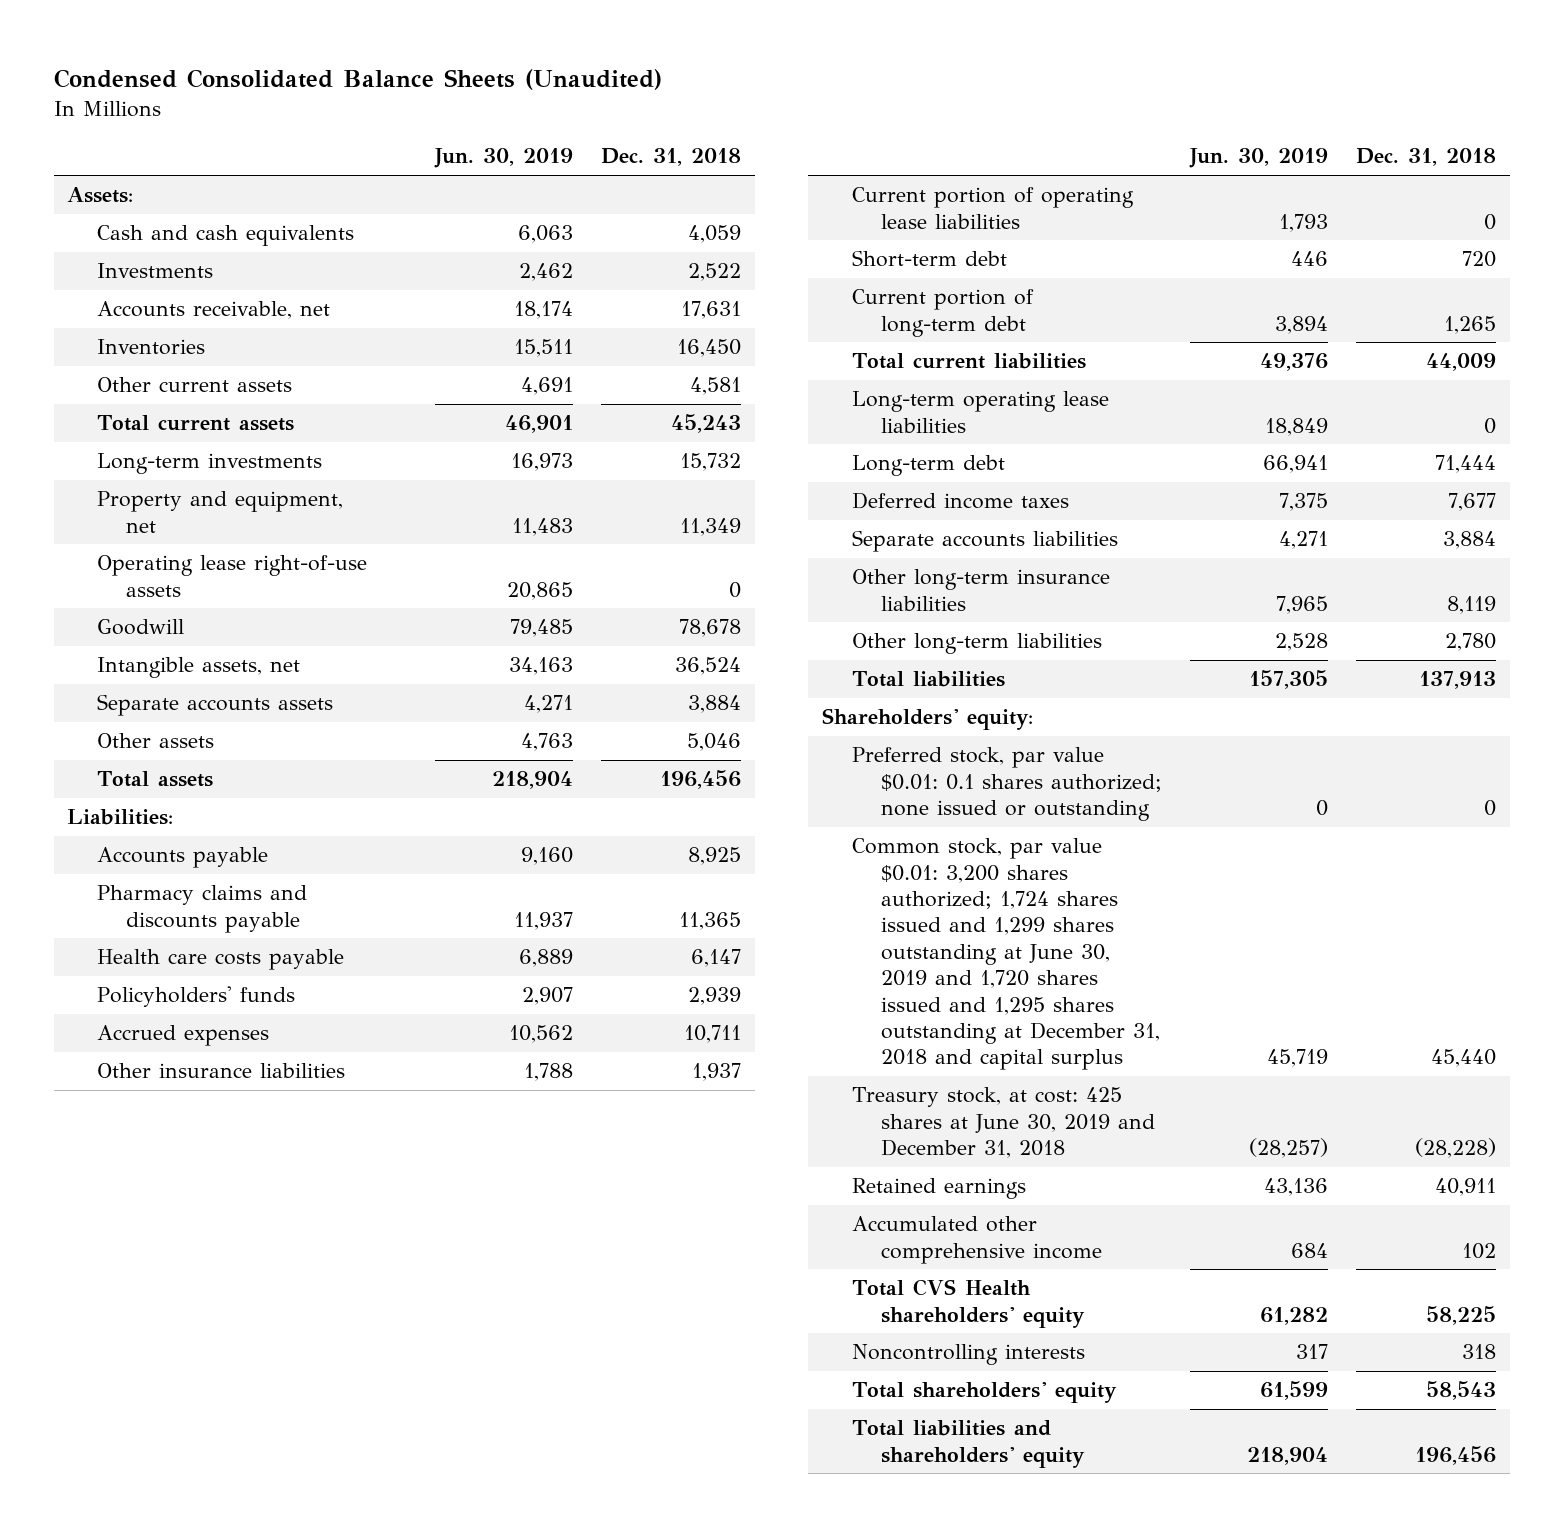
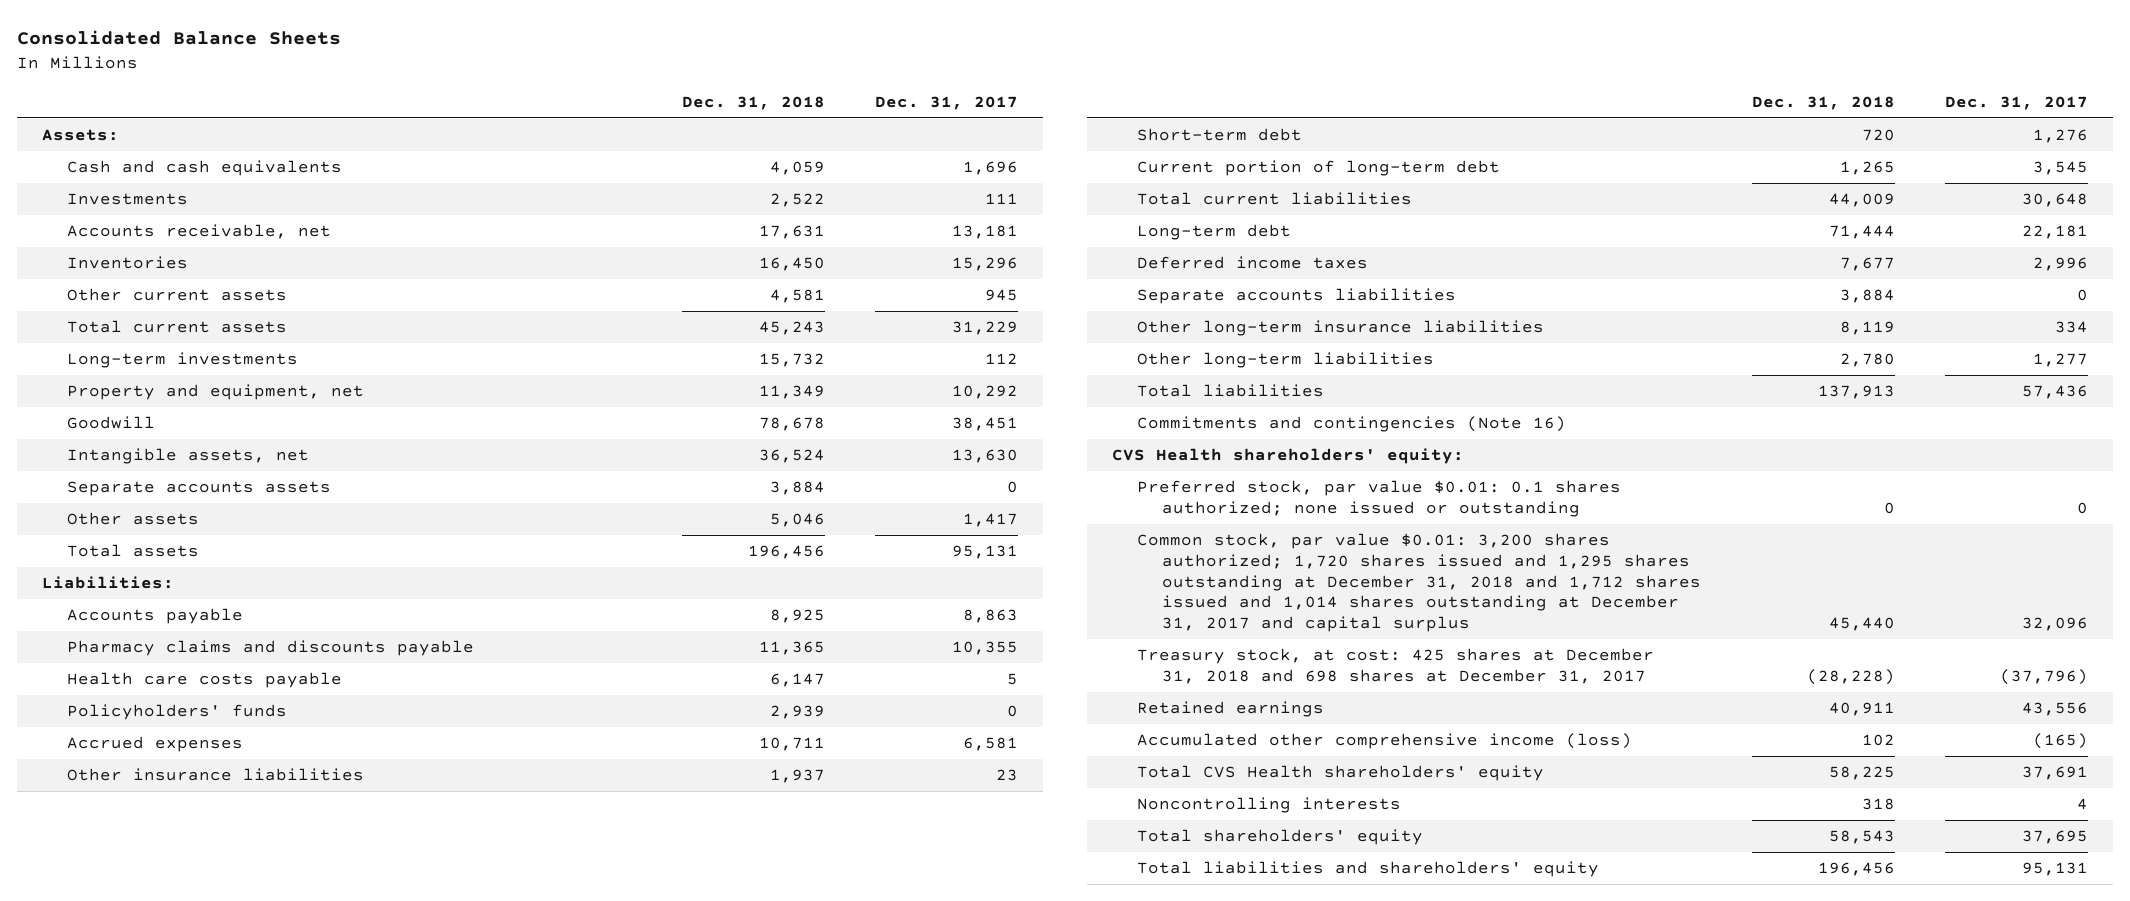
- Condensed Consolidated Balance Sheets (Unaudited)
+ Consolidated Balance Sheets
- | Jun. 30, 2019 | Dec. 31, 2018
+ | Dec. 31, 2018 | Dec. 31, 2017
- Operating lease right-of-use assets | 20,865 | 0
- Current portion of operating lease liabilities | 1,793 | 0
- Long-term operating lease liabilities | 18,849 | 0
- Shareholders' equity:
+ Commitments and contingencies (Note 16)
+ CVS Health shareholders' equity:
- Common stock, par value $0.01: 3,200 shares authorized; 1,724 shares issued and 1,299 shares outstanding at June 30, 2019 and 1,720 shares issued and 1,295 shares outstanding at December 31, 2018 and capital surplus | 45,719 | 45,440
- Treasury stock, at cost: 425 shares at June 30, 2019 and December 31, 2018 | (28,257) | (28,228)
+ Common stock, par value $0.01: 3,200 shares authorized; 1,720 shares issued and 1,295 shares outstanding at December 31, 2018 and 1,712 shares issued and 1,014 shares outstanding at December 31, 2017 and capital surplus | 45,440 | 32,096
+ Treasury stock, at cost: 425 shares at December 31, 2018 and 698 shares at December 31, 2017 | (28,228) | (37,796)
- Accumulated other comprehensive income | 684 | 102
+ Accumulated other comprehensive income (loss) | 102 | (165)

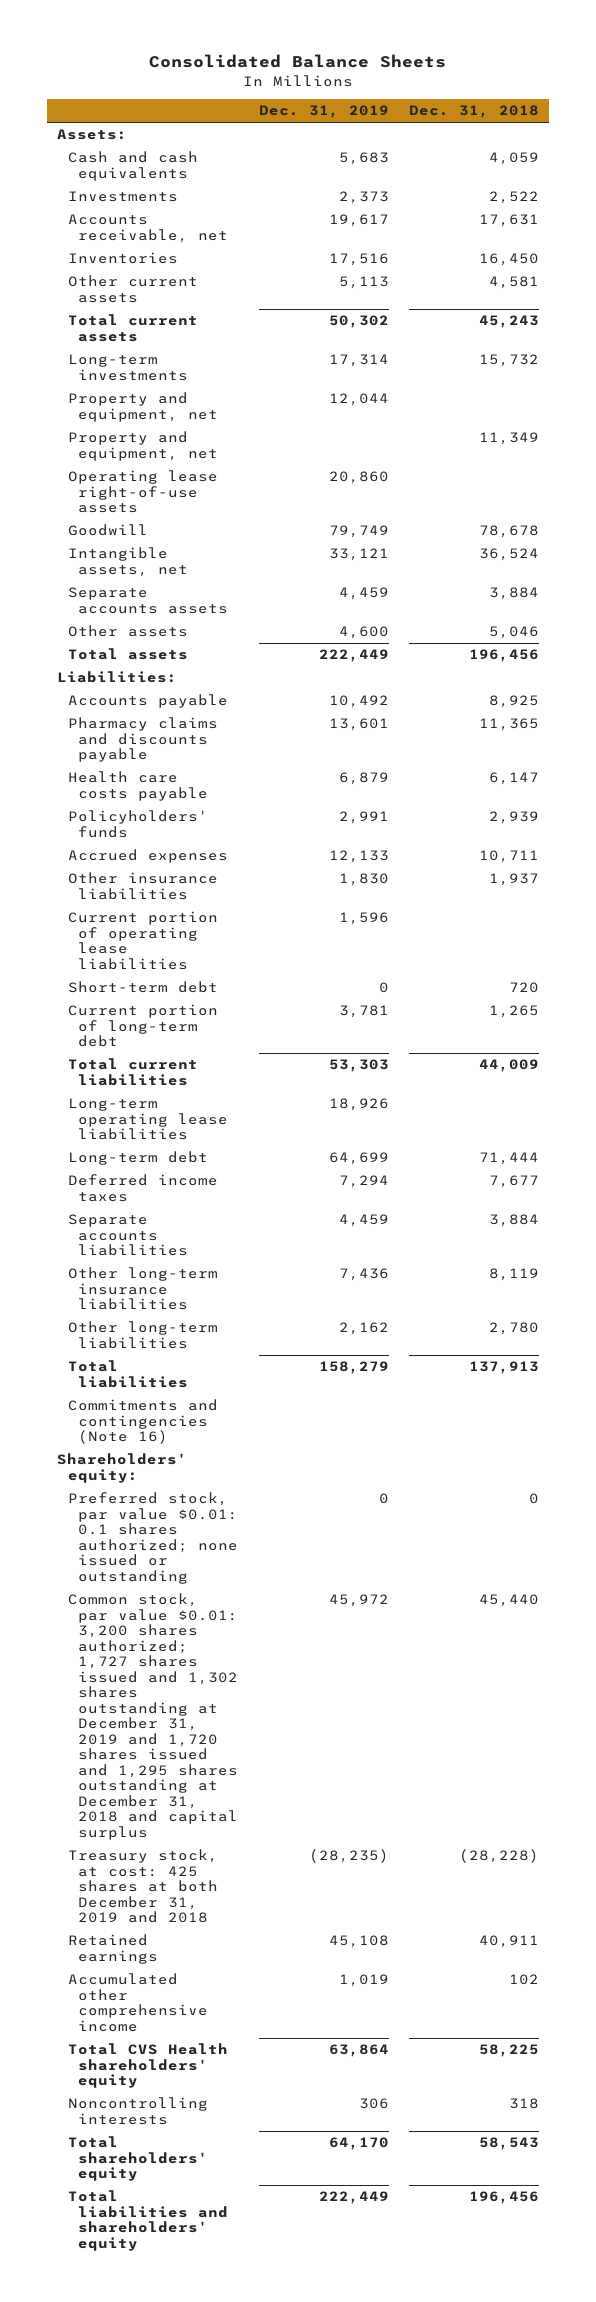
- | Dec. 31, 2018 | Dec. 31, 2017
+ | Dec. 31, 2019 | Dec. 31, 2018
+ Property and equipment, net | 12,044 |
+ Operating lease right-of-use assets | 20,860 |
+ Current portion of operating lease liabilities | 1,596 |
+ Long-term operating lease liabilities | 18,926 |
- CVS Health shareholders' equity:
+ Shareholders' equity:
- Common stock, par value $0.01: 3,200 shares authorized; 1,720 shares issued and 1,295 shares outstanding at December 31, 2018 and 1,712 shares issued and 1,014 shares outstanding at December 31, 2017 and capital surplus | 45,440 | 32,096
- Treasury stock, at cost: 425 shares at December 31, 2018 and 698 shares at December 31, 2017 | (28,228) | (37,796)
+ Common stock, par value $0.01: 3,200 shares authorized; 1,727 shares issued and 1,302 shares outstanding at December 31, 2019 and 1,720 shares issued and 1,295 shares outstanding at December 31, 2018 and capital surplus | 45,972 | 45,440
+ Treasury stock, at cost: 425 shares at both December 31, 2019 and 2018 | (28,235) | (28,228)
- Accumulated other comprehensive income (loss) | 102 | (165)
+ Accumulated other comprehensive income | 1,019 | 102

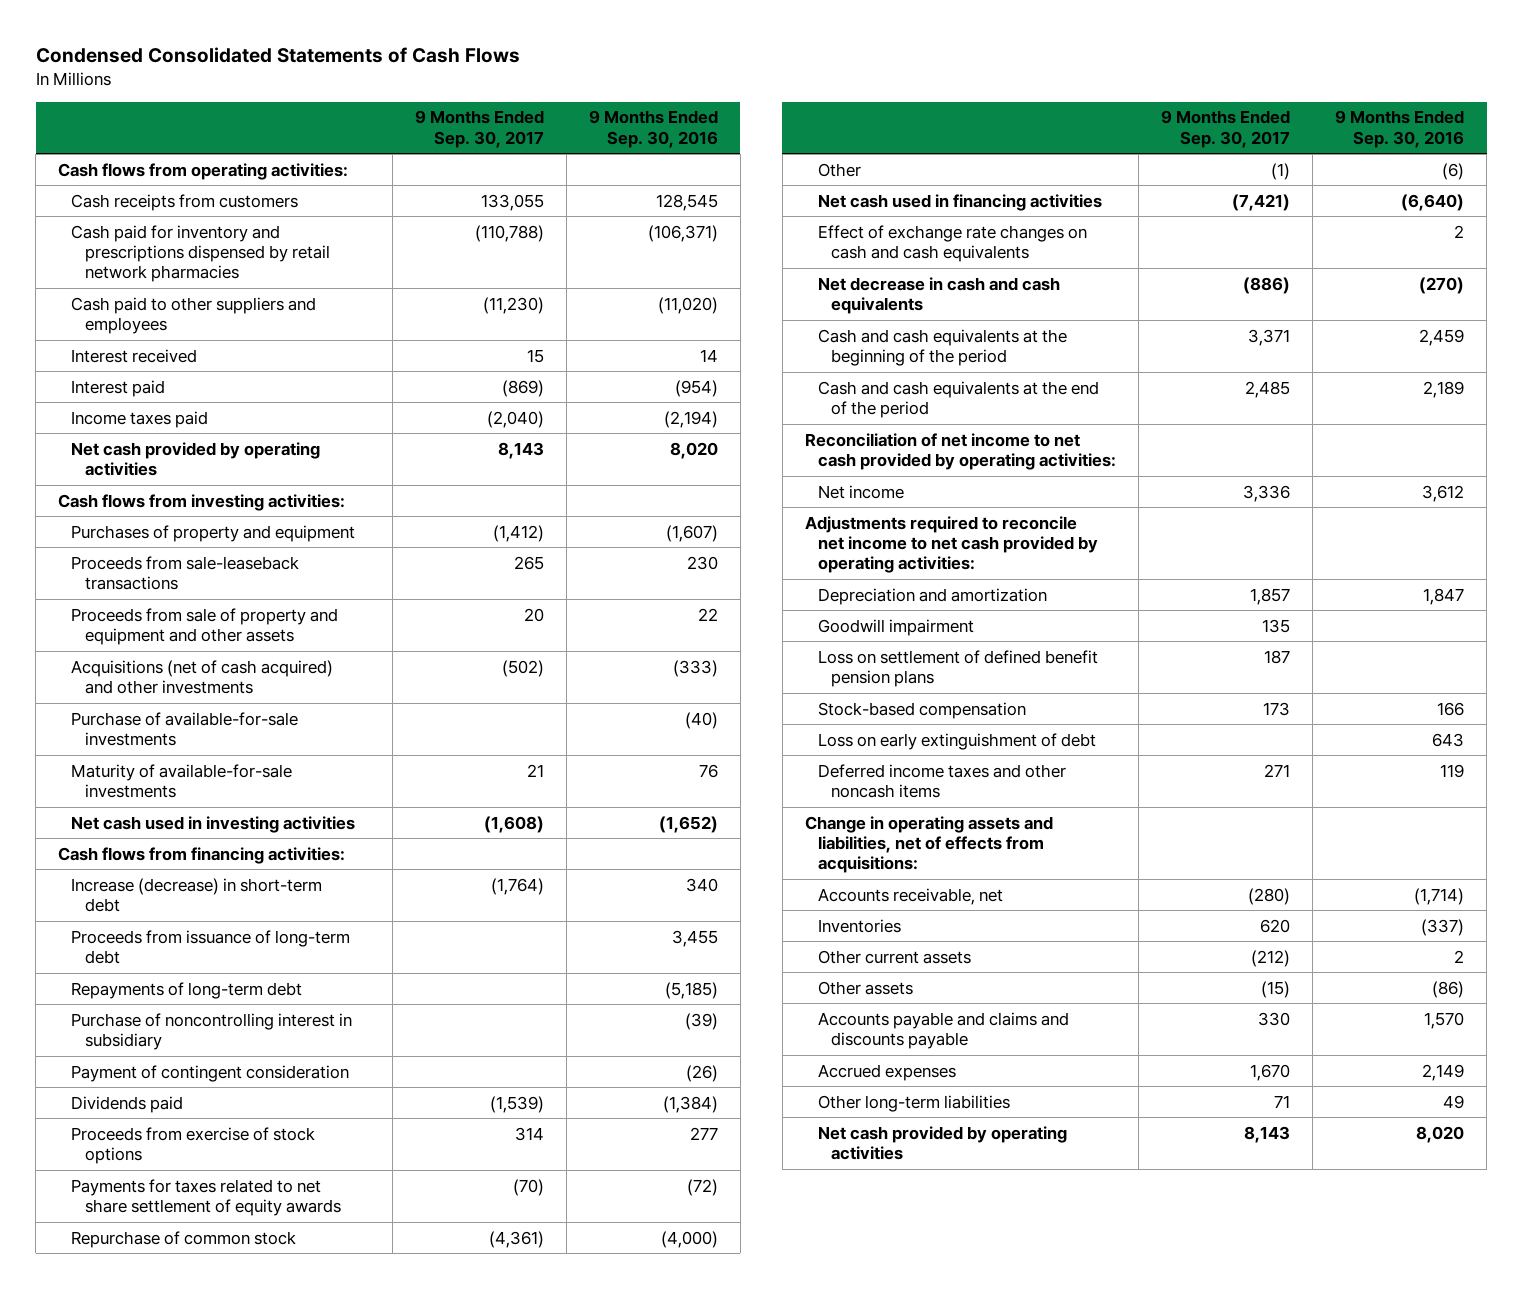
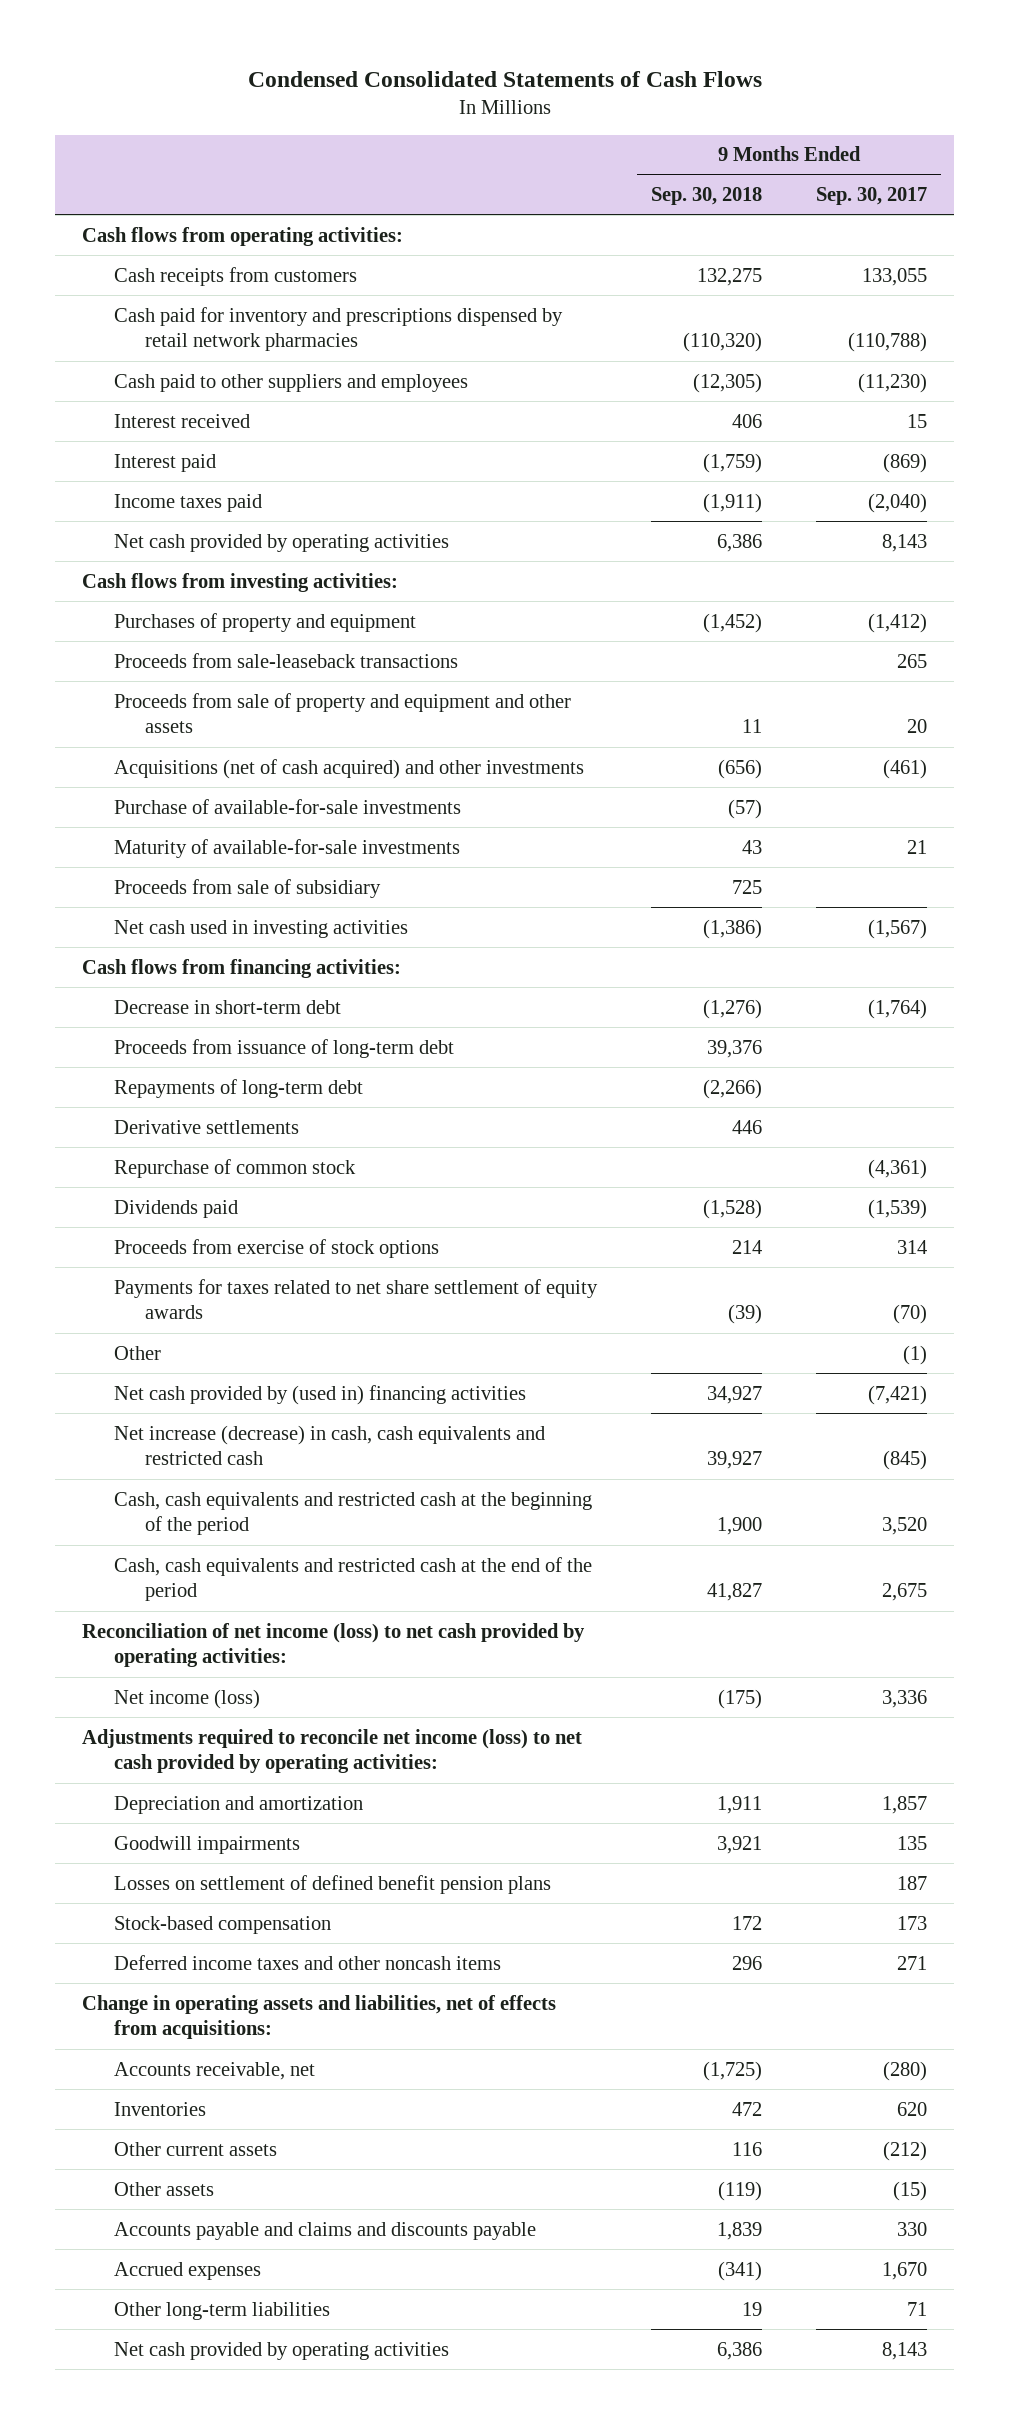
- | 9 Months Ended Sep. 30, 2017 | 9 Months Ended Sep. 30, 2016
+ | 9 Months Ended Sep. 30, 2018 | 9 Months Ended Sep. 30, 2017
- Acquisitions (net of cash acquired) and other investments | (502) | (333)
+ Acquisitions (net of cash acquired) and other investments | (656) | (461)
- Net cash used in investing activities | (1,608) | (1,652)
+ Proceeds from sale of subsidiary | 725 |
+ Net cash used in investing activities | (1,386) | (1,567)
- Increase (decrease) in short-term debt | (1,764) | 340
+ Decrease in short-term debt | (1,276) | (1,764)
- Purchase of noncontrolling interest in subsidiary | | (39)
- Payment of contingent consideration | | (26)
+ Derivative settlements | 446 |
moved up: Repurchase of common stock | | (4,361)
- Net cash used in financing activities | (7,421) | (6,640)
- Effect of exchange rate changes on cash and cash equivalents | | 2
- Net decrease in cash and cash equivalents | (886) | (270)
- Cash and cash equivalents at the beginning of the period | 3,371 | 2,459
- Cash and cash equivalents at the end of the period | 2,485 | 2,189
- Reconciliation of net income to net cash provided by operating activities:
- Net income | 3,336 | 3,612
- Adjustments required to reconcile net income to net cash provided by operating activities:
+ Net cash provided by (used in) financing activities | 34,927 | (7,421)
+ Net increase (decrease) in cash, cash equivalents and restricted cash | 39,927 | (845)
+ Cash, cash equivalents and restricted cash at the beginning of the period | 1,900 | 3,520
+ Cash, cash equivalents and restricted cash at the end of the period | 41,827 | 2,675
+ Reconciliation of net income (loss) to net cash provided by operating activities:
+ Net income (loss) | (175) | 3,336
+ Adjustments required to reconcile net income (loss) to net cash provided by operating activities:
- Goodwill impairment | 135 |
- Loss on settlement of defined benefit pension plans | 187 |
+ Goodwill impairments | 3,921 | 135
+ Losses on settlement of defined benefit pension plans | | 187
- Loss on early extinguishment of debt | | 643

